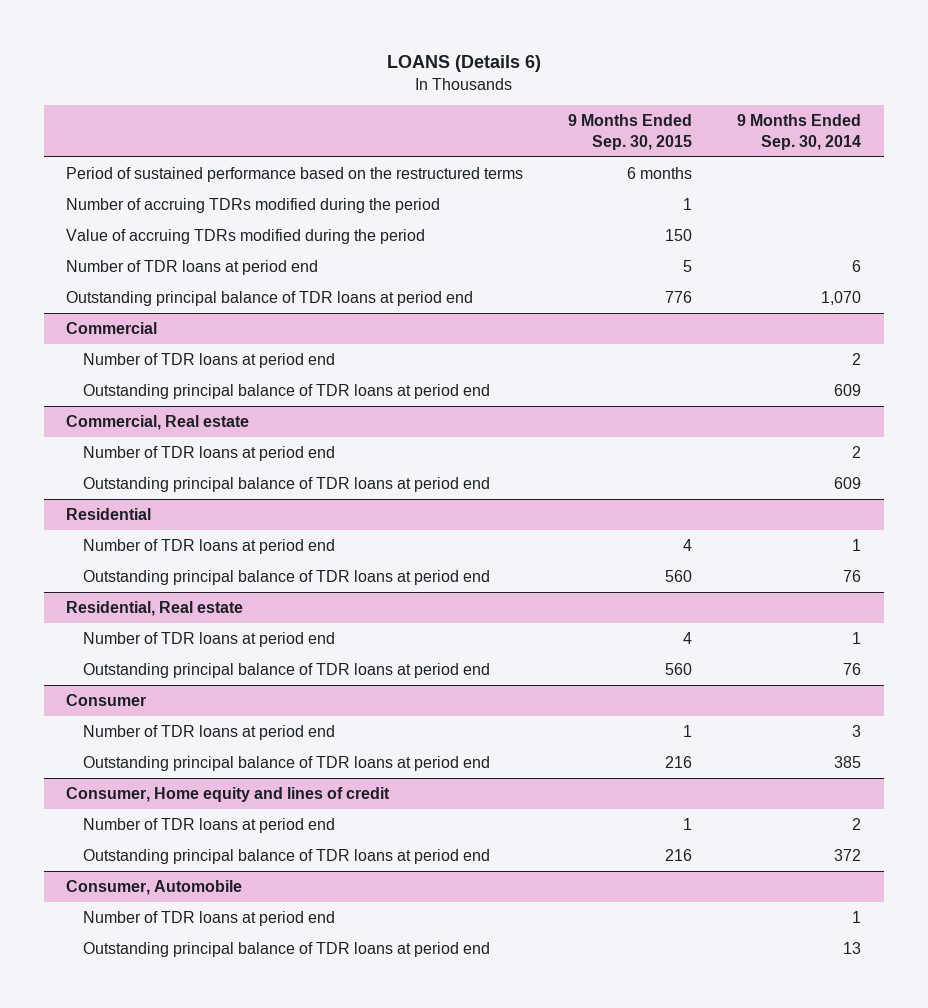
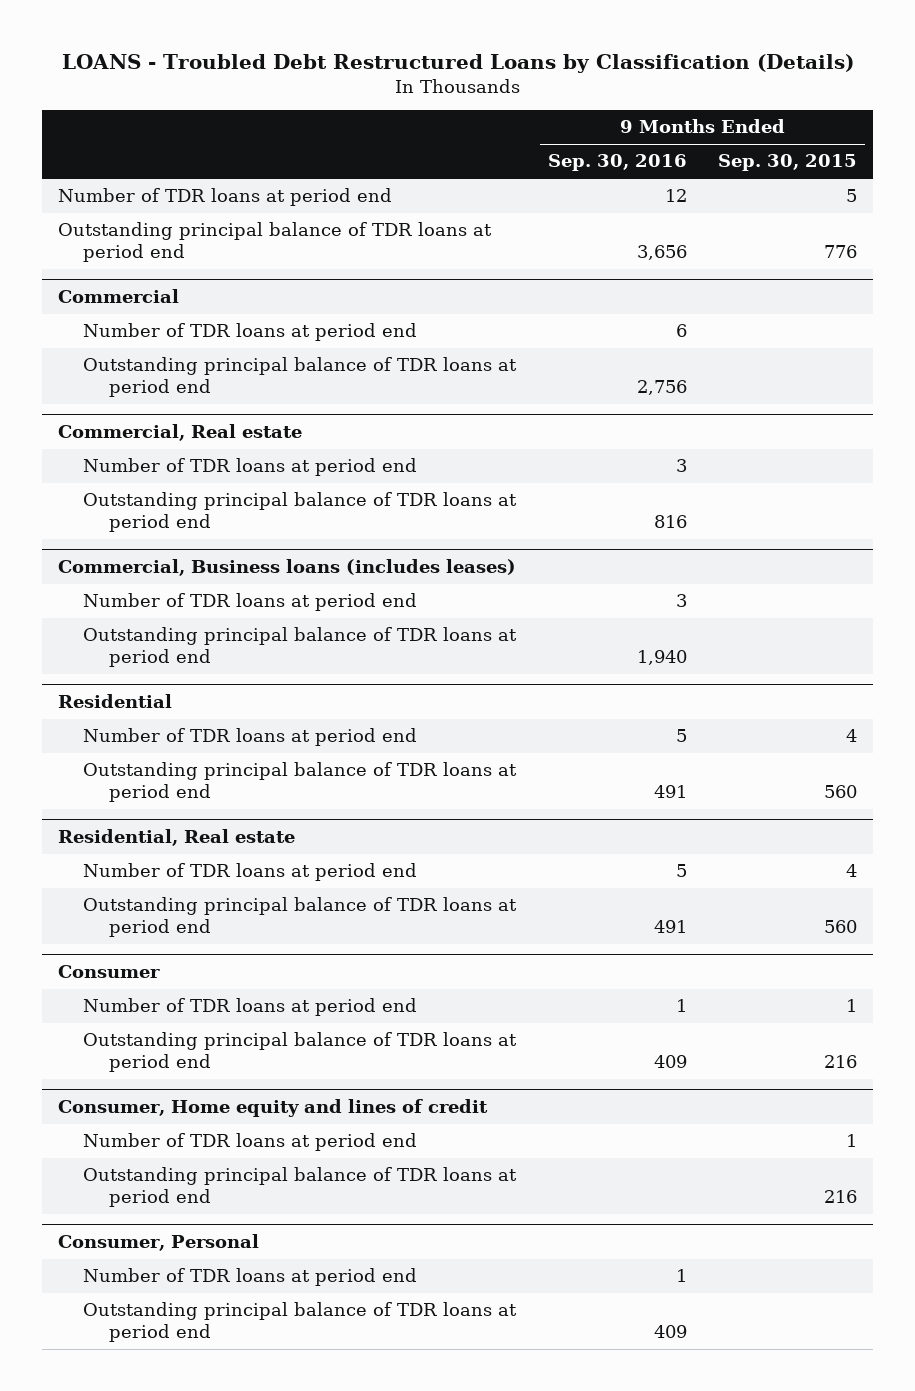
- LOANS (Details 6)
+ LOANS - Troubled Debt Restructured Loans by Classification (Details)
- | 9 Months Ended Sep. 30, 2015 | 9 Months Ended Sep. 30, 2014
+ | 9 Months Ended Sep. 30, 2016 | 9 Months Ended Sep. 30, 2015
- Period of sustained performance based on the restructured terms | 6 months |
- Number of accruing TDRs modified during the period | 1 |
- Value of accruing TDRs modified during the period | 150 |
+ Commercial, Business loans (includes leases)
+ Number of TDR loans at period end | 3 |
+ Outstanding principal balance of TDR loans at period end | 1,940 |
- Consumer, Automobile
- Number of TDR loans at period end | | 1
- Outstanding principal balance of TDR loans at period end | | 13
+ Consumer, Personal
+ Number of TDR loans at period end | 1 |
+ Outstanding principal balance of TDR loans at period end | 409 |

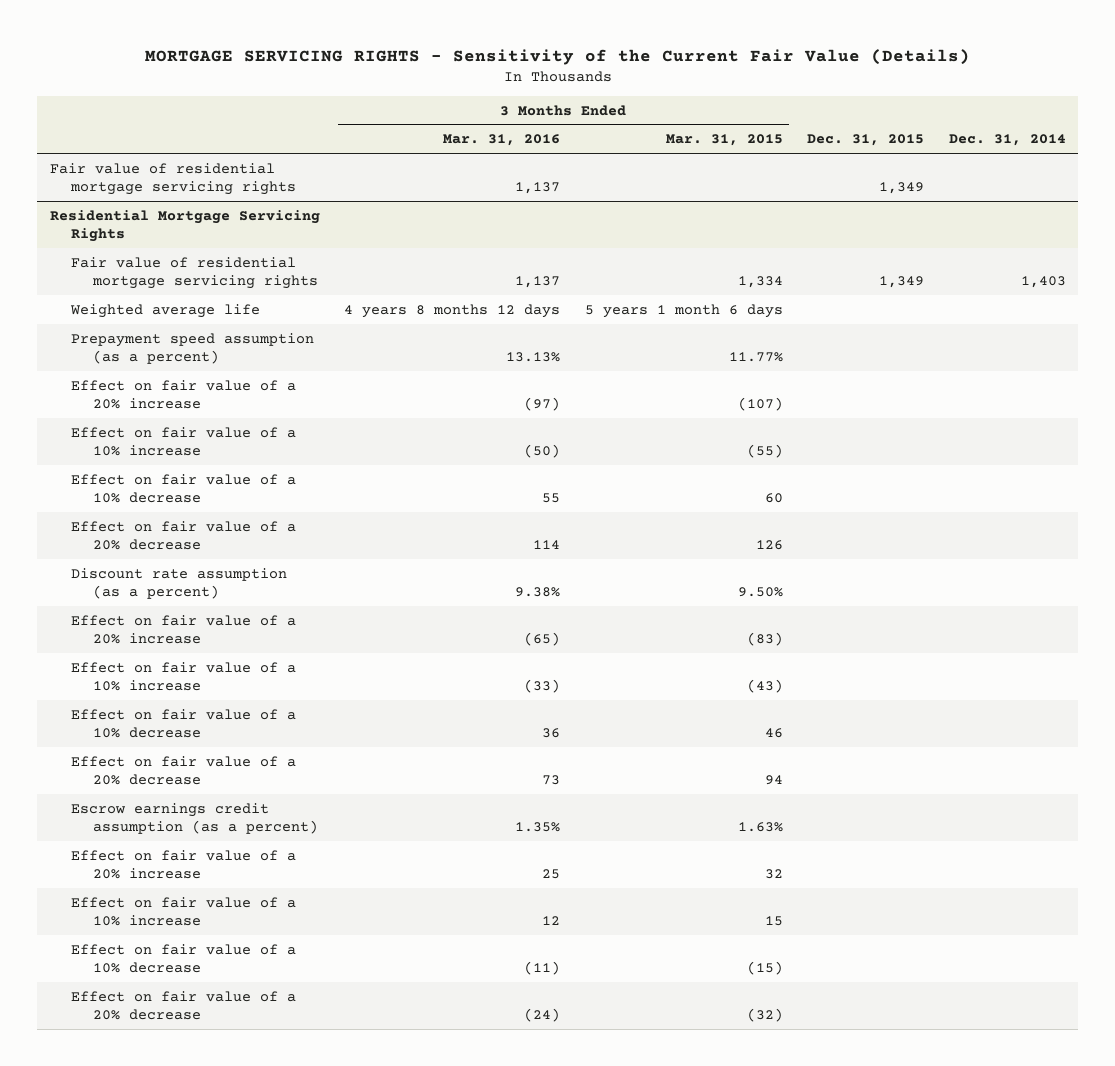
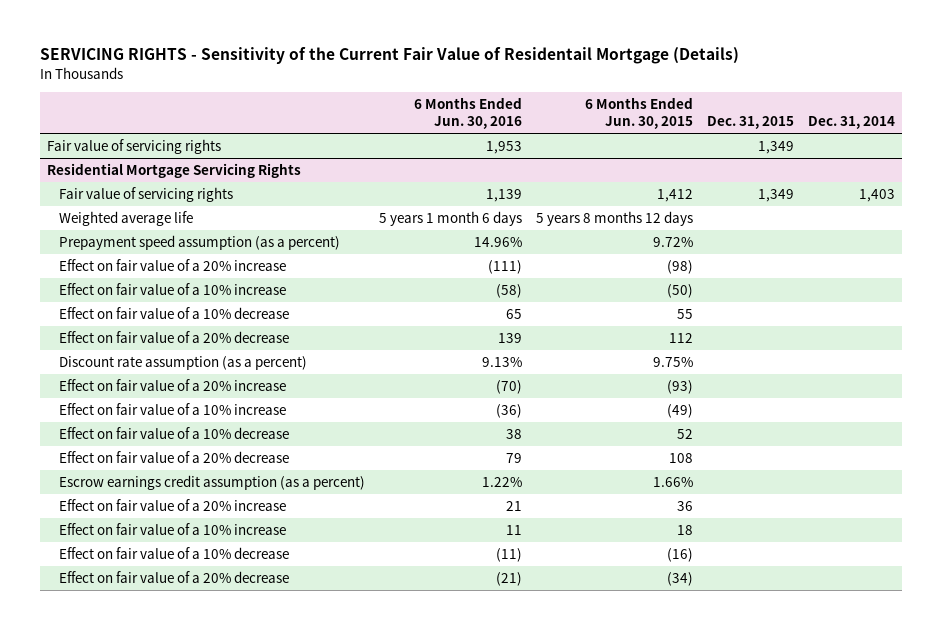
- MORTGAGE SERVICING RIGHTS - Sensitivity of the Current Fair Value (Details)
+ SERVICING RIGHTS - Sensitivity of the Current Fair Value of Residentail Mortgage (Details)
- | 3 Months Ended Mar. 31, 2016 | 3 Months Ended Mar. 31, 2015 | Dec. 31, 2015 | Dec. 31, 2014
+ | 6 Months Ended Jun. 30, 2016 | 6 Months Ended Jun. 30, 2015 | Dec. 31, 2015 | Dec. 31, 2014
- Fair value of residential mortgage servicing rights | 1,137 | | 1,349 |
+ Fair value of servicing rights | 1,953 | | 1,349 |
@ Residential Mortgage Servicing Rights
- Fair value of residential mortgage servicing rights | 1,137 | 1,334 | 1,349 | 1,403
+ Fair value of servicing rights | 1,139 | 1,412 | 1,349 | 1,403

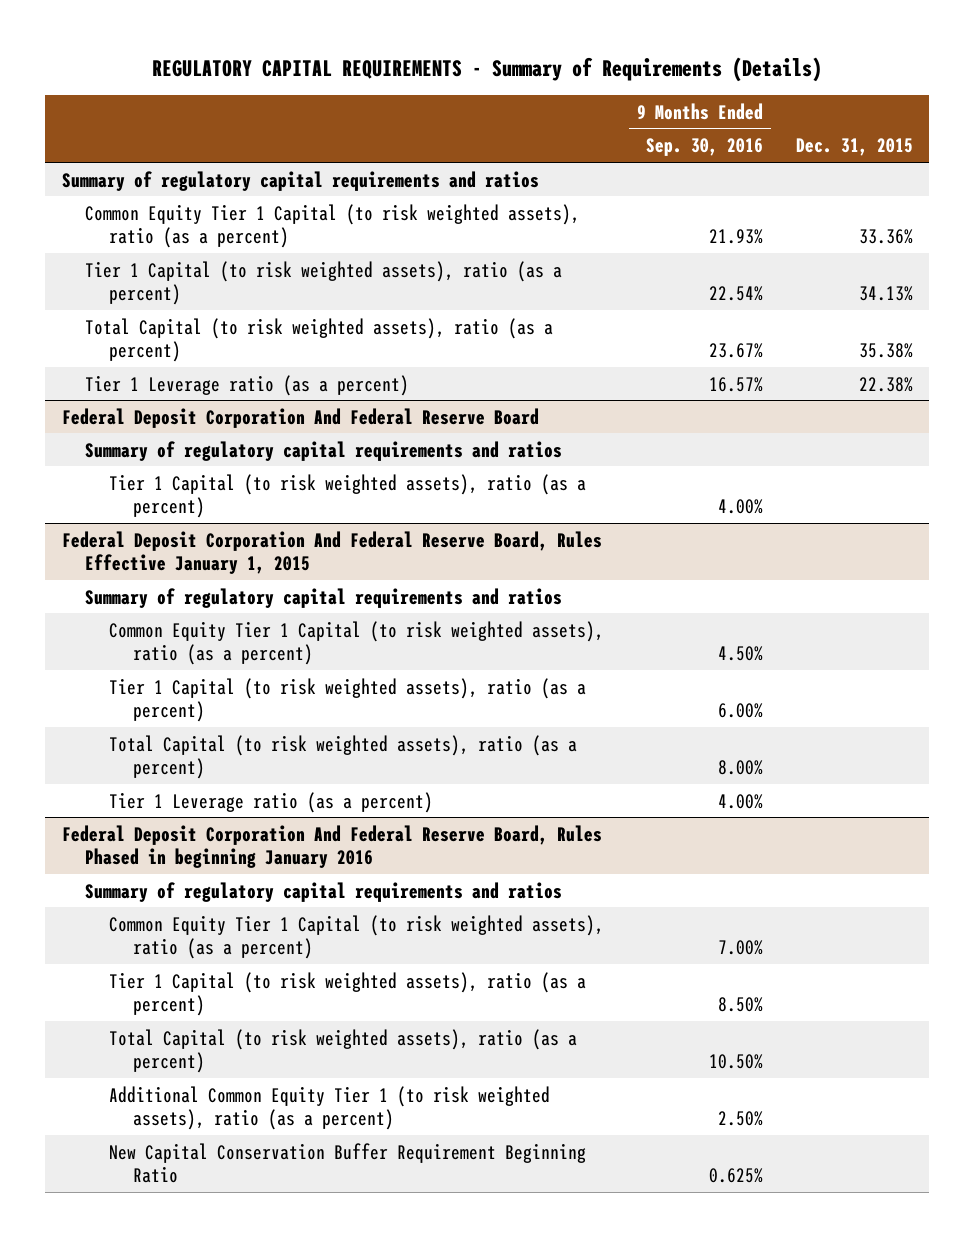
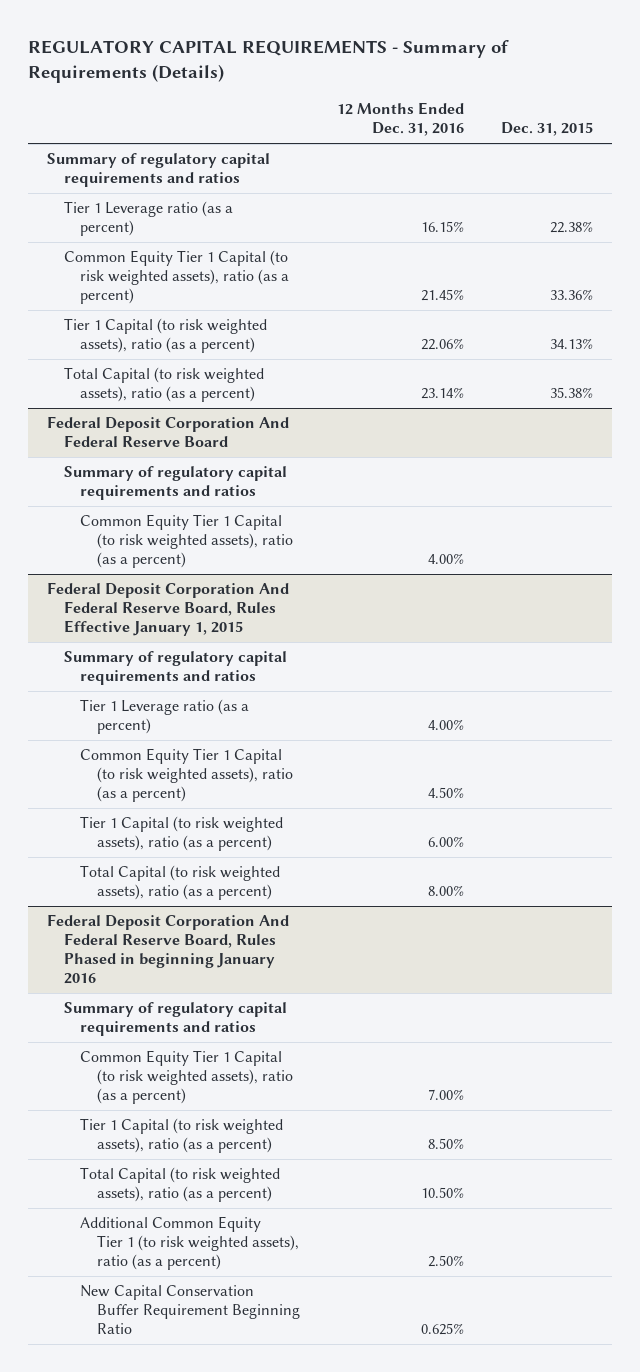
- | 9 Months Ended Sep. 30, 2016 | Dec. 31, 2015
+ | 12 Months Ended Dec. 31, 2016 | Dec. 31, 2015
moved up: Tier 1 Leverage ratio (as a percent) | 16.15% | 22.38%
@ Federal Deposit Corporation And Federal Reserve Board
- Tier 1 Capital (to risk weighted assets), ratio (as a percent) | 4.00% |
+ Common Equity Tier 1 Capital (to risk weighted assets), ratio (as a percent) | 4.00% |
@ Federal Deposit Corporation And Federal Reserve Board, Rules Effective January 1, 2015
moved up: Tier 1 Leverage ratio (as a percent) | 4.00% |

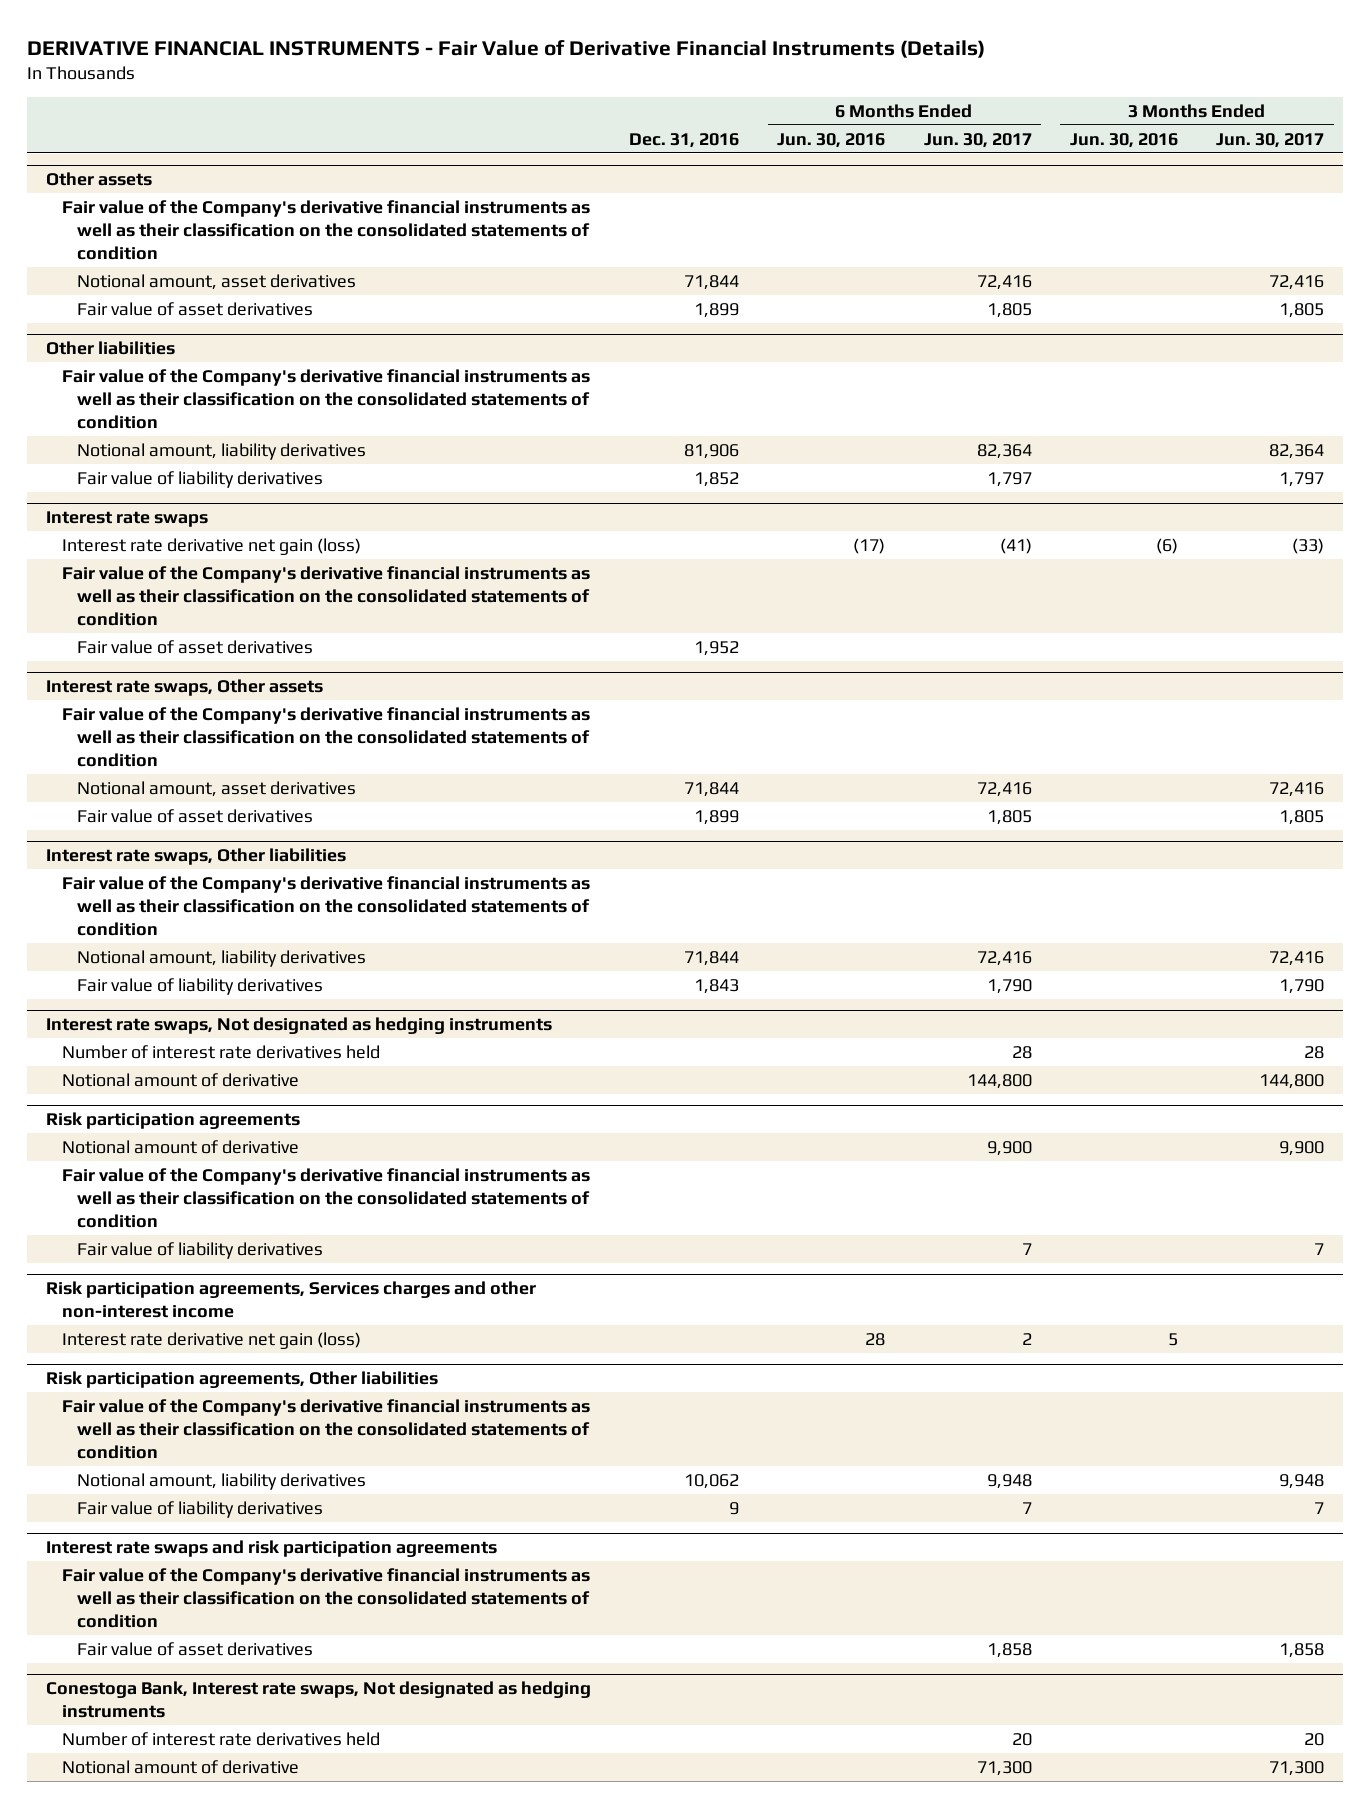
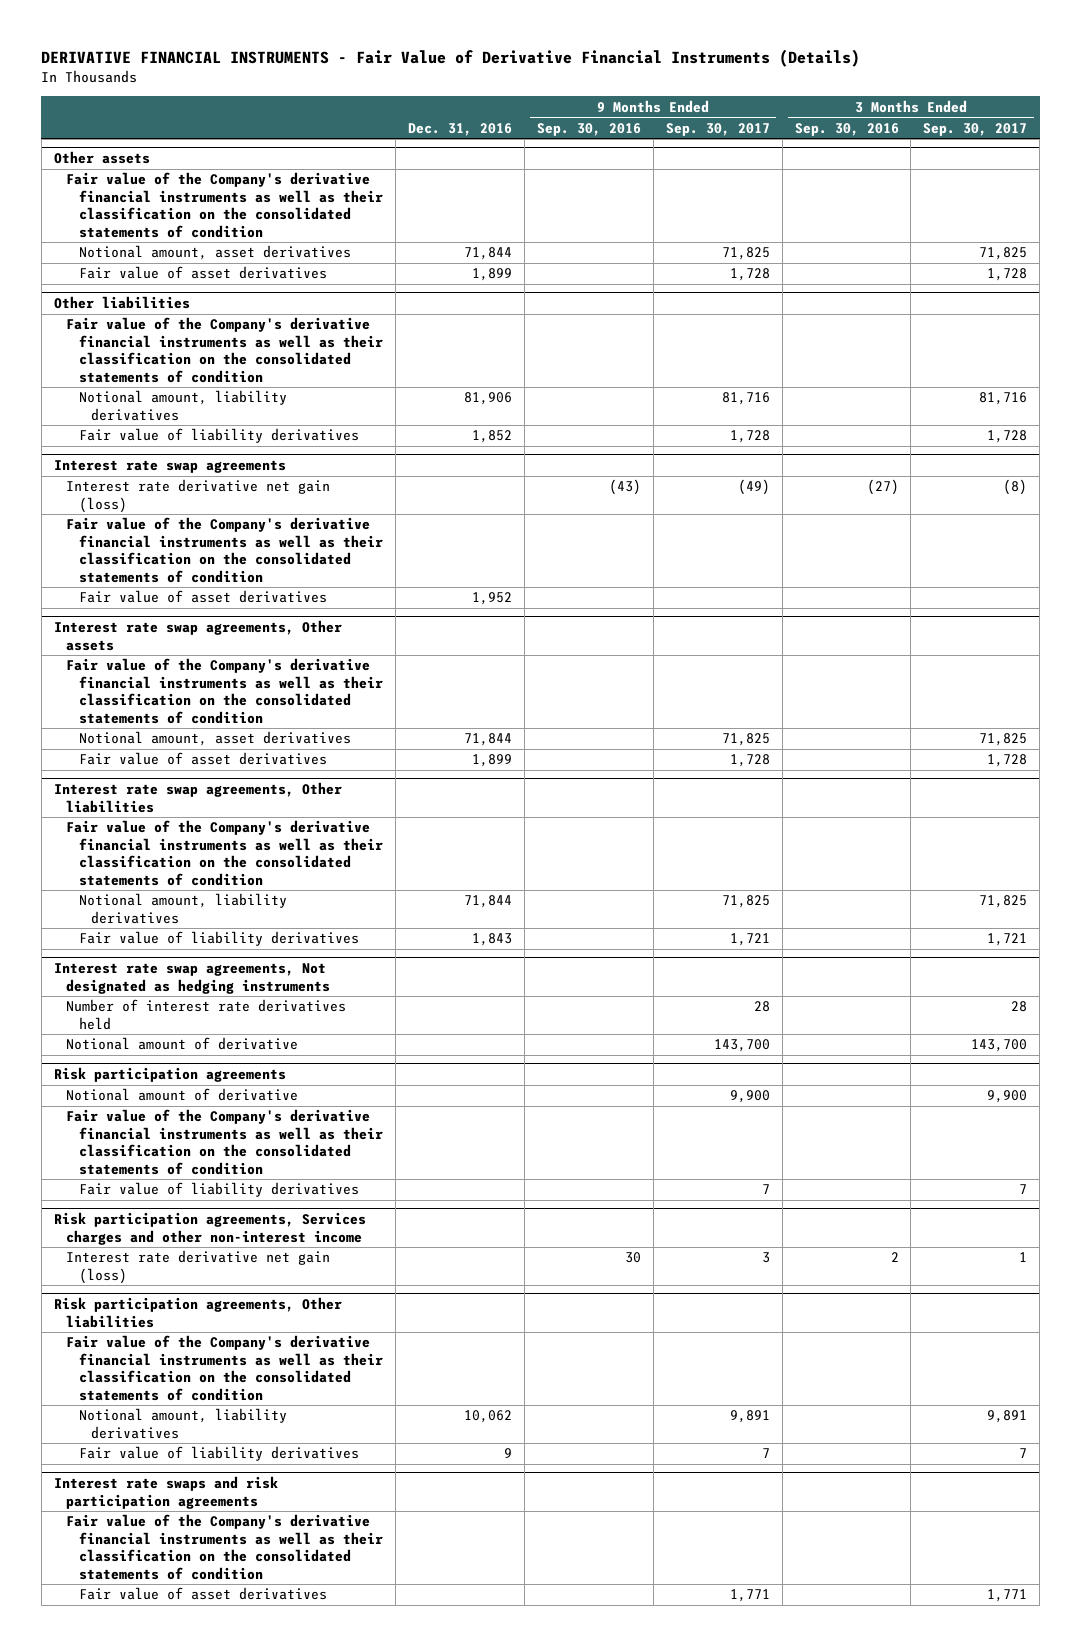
- | Dec. 31, 2016 | 6 Months Ended Jun. 30, 2016 | 6 Months Ended Jun. 30, 2017 | 3 Months Ended Jun. 30, 2016 | 3 Months Ended Jun. 30, 2017
+ | Dec. 31, 2016 | 9 Months Ended Sep. 30, 2016 | 9 Months Ended Sep. 30, 2017 | 3 Months Ended Sep. 30, 2016 | 3 Months Ended Sep. 30, 2017
- Interest rate swaps
+ Interest rate swap agreements
- Interest rate swaps, Other assets
+ Interest rate swap agreements, Other assets
- Interest rate swaps, Other liabilities
+ Interest rate swap agreements, Other liabilities
- Interest rate swaps, Not designated as hedging instruments
+ Interest rate swap agreements, Not designated as hedging instruments
- Conestoga Bank, Interest rate swaps, Not designated as hedging instruments
- Number of interest rate derivatives held | | | 20 | | 20
- Notional amount of derivative | | | 71,300 | | 71,300

